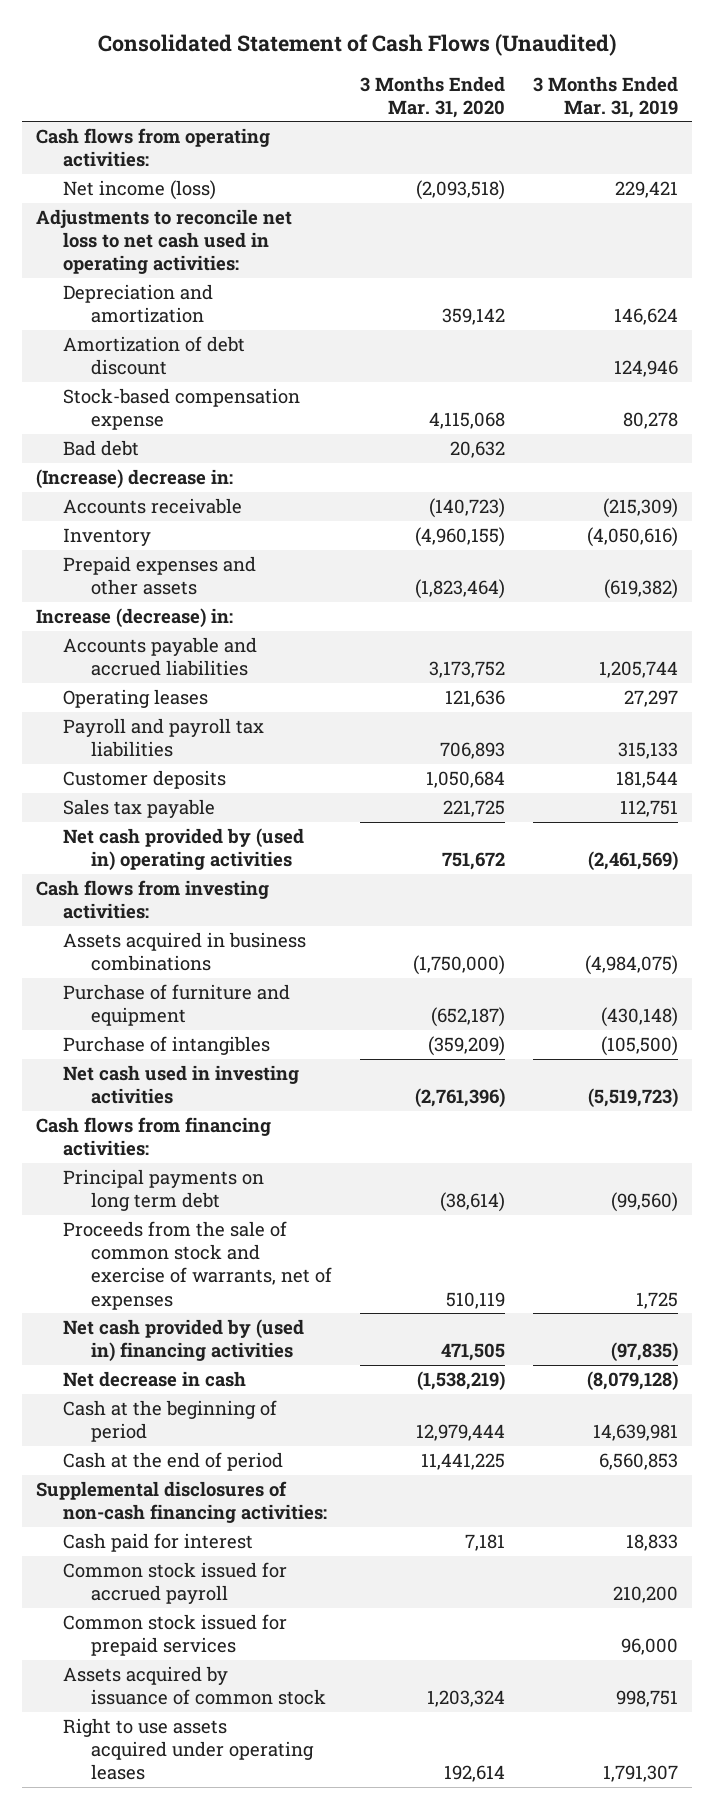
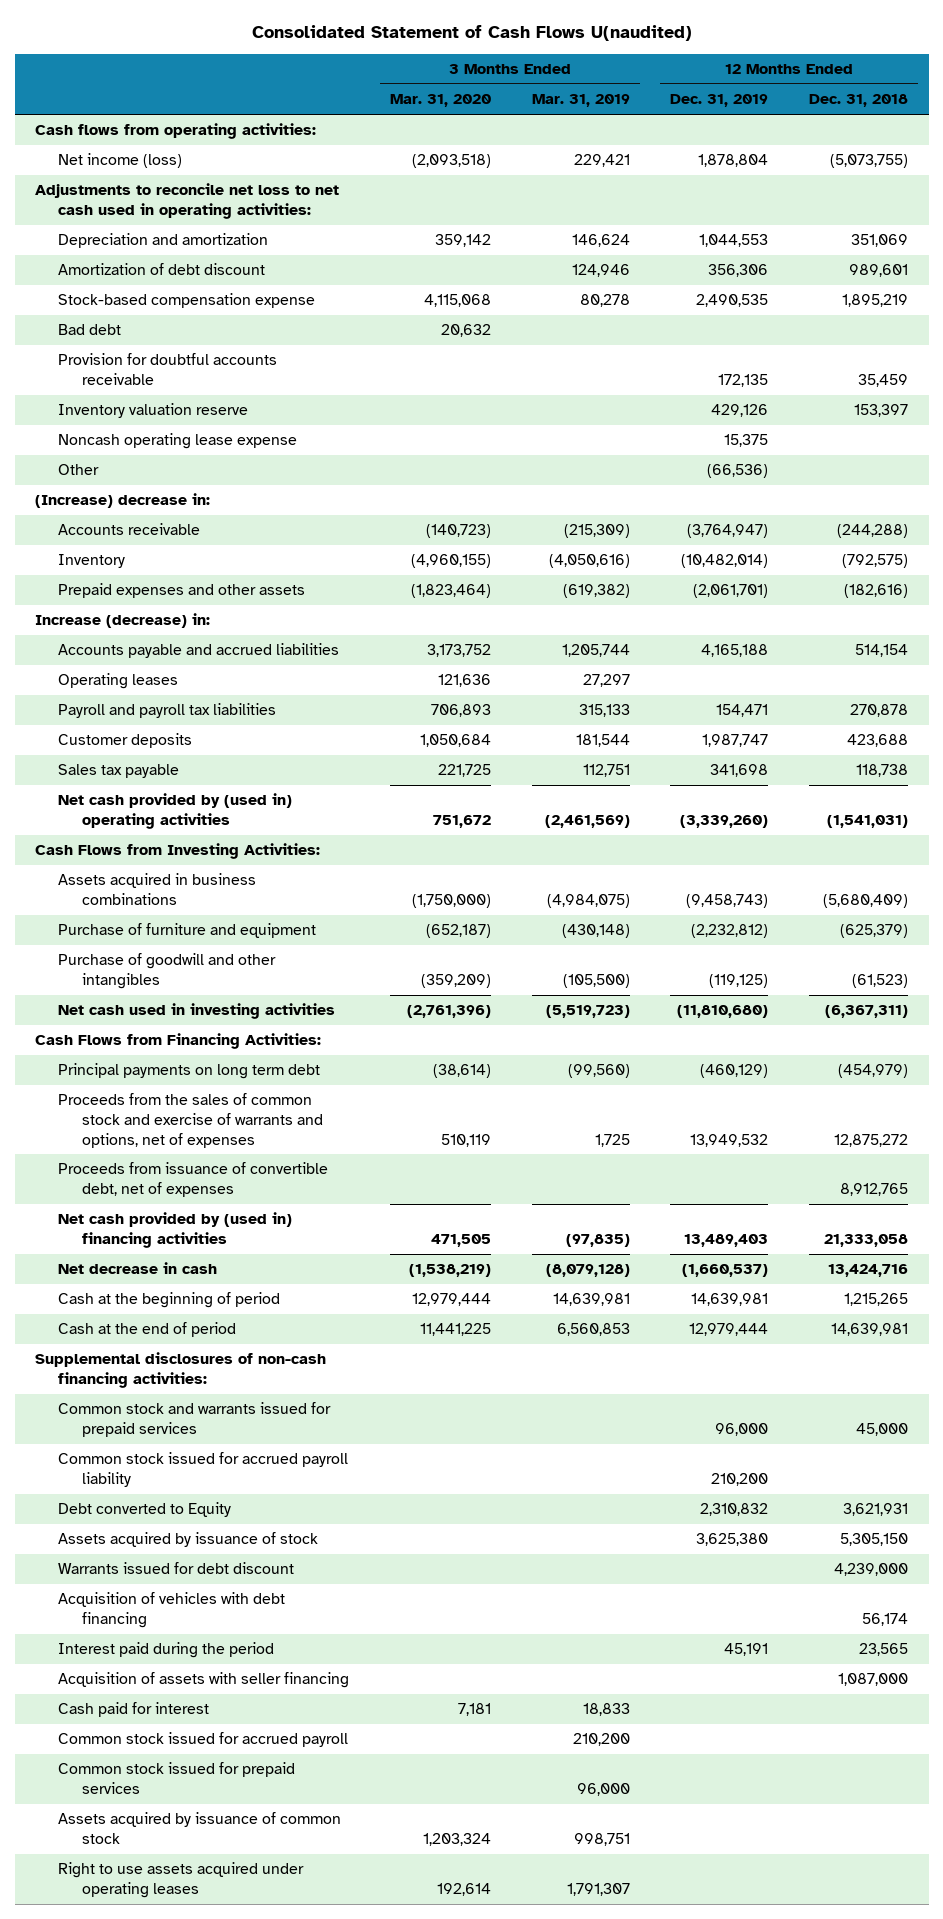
- Consolidated Statement of Cash Flows (Unaudited)
+ Consolidated Statement of Cash Flows U(naudited)
- | 3 Months Ended Mar. 31, 2020 | 3 Months Ended Mar. 31, 2019
+ | 3 Months Ended Mar. 31, 2020 | 3 Months Ended Mar. 31, 2019 | 12 Months Ended Dec. 31, 2019 | 12 Months Ended Dec. 31, 2018
+ Provision for doubtful accounts receivable | | | 172,135 | 35,459
+ Inventory valuation reserve | | | 429,126 | 153,397
+ Noncash operating lease expense | | | 15,375 |
+ Other | | | (66,536) |
- Cash flows from investing activities:
+ Cash Flows from Investing Activities:
- Purchase of intangibles | (359,209) | (105,500)
+ Purchase of goodwill and other intangibles | (359,209) | (105,500) | (119,125) | (61,523)
- Cash flows from financing activities:
+ Cash Flows from Financing Activities:
- Proceeds from the sale of common stock and exercise of warrants, net of expenses | 510,119 | 1,725
+ Proceeds from the sales of common stock and exercise of warrants and options, net of expenses | 510,119 | 1,725 | 13,949,532 | 12,875,272
+ Proceeds from issuance of convertible debt, net of expenses | | | | 8,912,765
+ Common stock and warrants issued for prepaid services | | | 96,000 | 45,000
+ Common stock issued for accrued payroll liability | | | 210,200 |
+ Debt converted to Equity | | | 2,310,832 | 3,621,931
+ Assets acquired by issuance of stock | | | 3,625,380 | 5,305,150
+ Warrants issued for debt discount | | | | 4,239,000
+ Acquisition of vehicles with debt financing | | | | 56,174
+ Interest paid during the period | | | 45,191 | 23,565
+ Acquisition of assets with seller financing | | | | 1,087,000

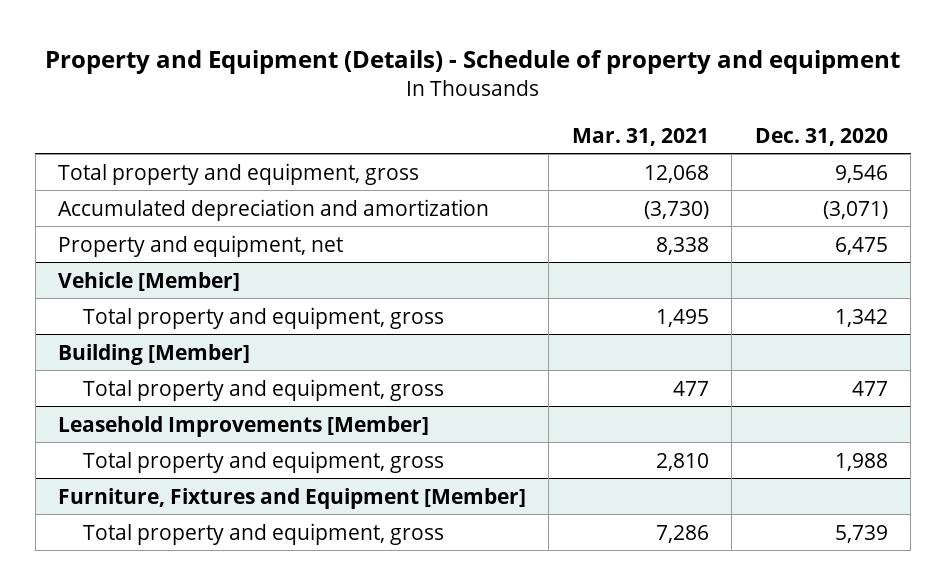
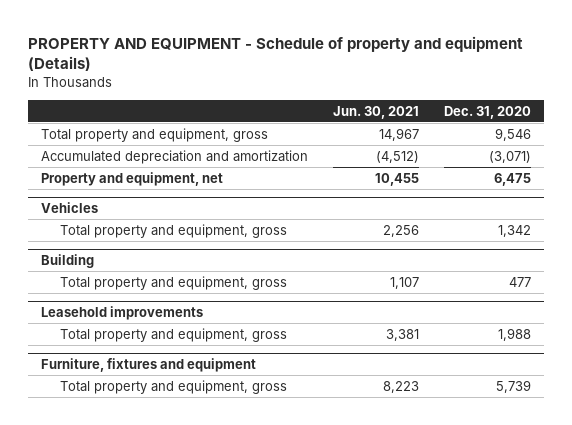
- Property and Equipment (Details) - Schedule of property and equipment
+ PROPERTY AND EQUIPMENT - Schedule of property and equipment (Details)
- | Mar. 31, 2021 | Dec. 31, 2020
+ | Jun. 30, 2021 | Dec. 31, 2020
- Vehicle [Member]
+ Vehicles
- Building [Member]
+ Building
- Leasehold Improvements [Member]
+ Leasehold improvements
- Furniture, Fixtures and Equipment [Member]
+ Furniture, fixtures and equipment

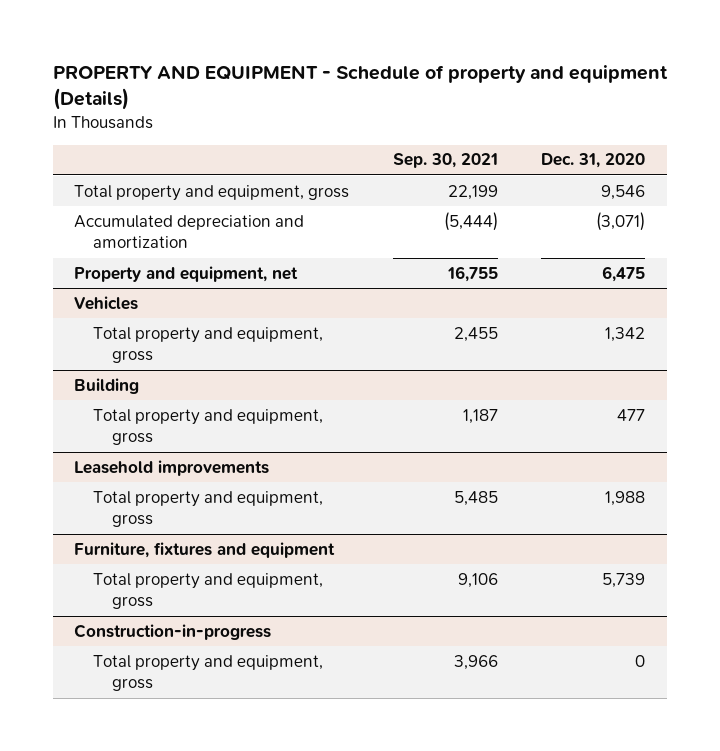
- | Jun. 30, 2021 | Dec. 31, 2020
+ | Sep. 30, 2021 | Dec. 31, 2020
+ Construction-in-progress
+ Total property and equipment, gross | 3,966 | 0

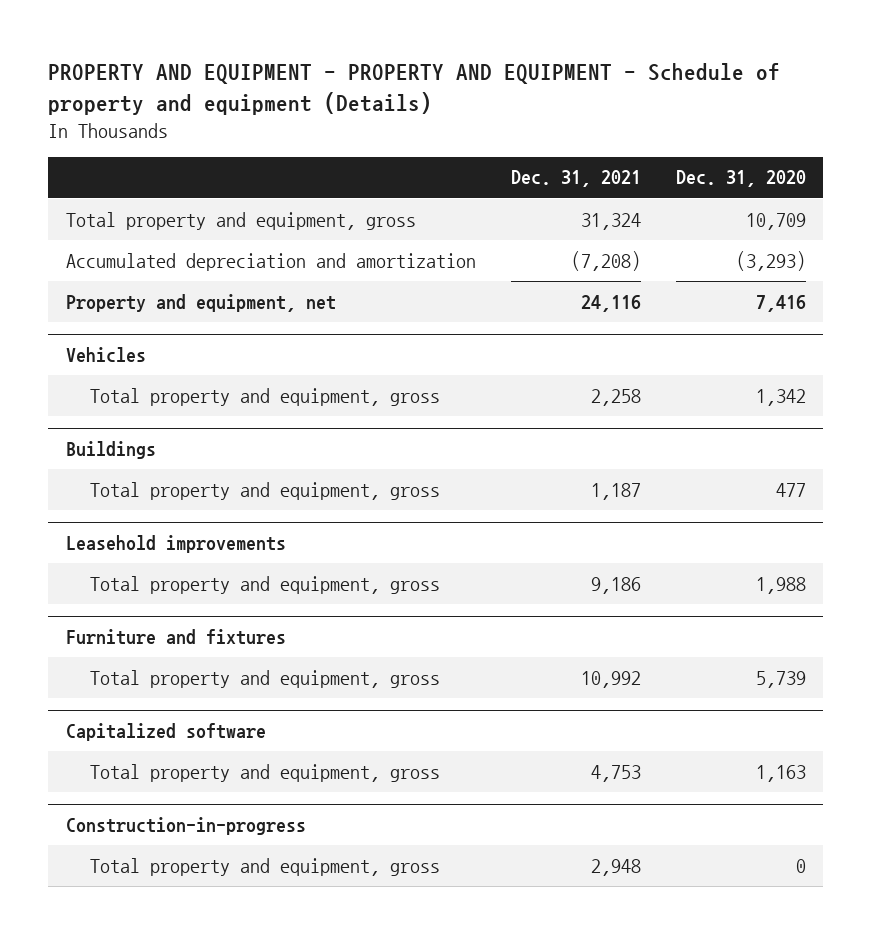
- PROPERTY AND EQUIPMENT - Schedule of property and equipment (Details)
+ PROPERTY AND EQUIPMENT - PROPERTY AND EQUIPMENT - Schedule of property and equipment (Details)
- | Sep. 30, 2021 | Dec. 31, 2020
+ | Dec. 31, 2021 | Dec. 31, 2020
- Total property and equipment, gross | 22,199 | 9,546
- Accumulated depreciation and amortization | (5,444) | (3,071)
- Property and equipment, net | 16,755 | 6,475
+ Total property and equipment, gross | 31,324 | 10,709
+ Accumulated depreciation and amortization | (7,208) | (3,293)
+ Property and equipment, net | 24,116 | 7,416
- Building
+ Buildings
- Furniture, fixtures and equipment
+ Furniture and fixtures
+ Capitalized software
+ Total property and equipment, gross | 4,753 | 1,163

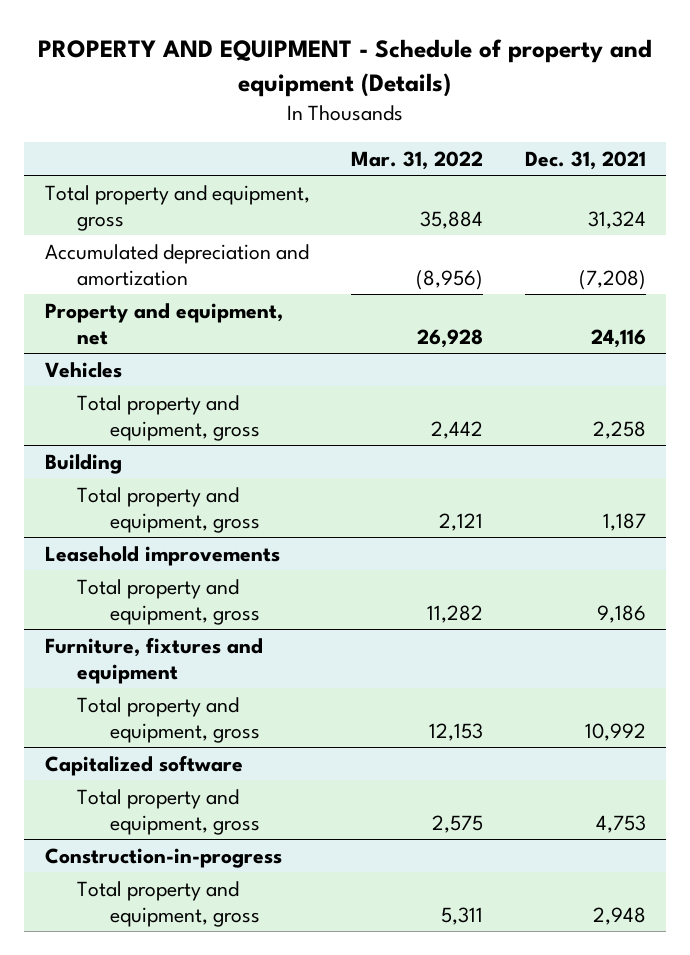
- PROPERTY AND EQUIPMENT - PROPERTY AND EQUIPMENT - Schedule of property and equipment (Details)
+ PROPERTY AND EQUIPMENT - Schedule of property and equipment (Details)
- | Dec. 31, 2021 | Dec. 31, 2020
+ | Mar. 31, 2022 | Dec. 31, 2021
- Buildings
+ Building
- Furniture and fixtures
+ Furniture, fixtures and equipment

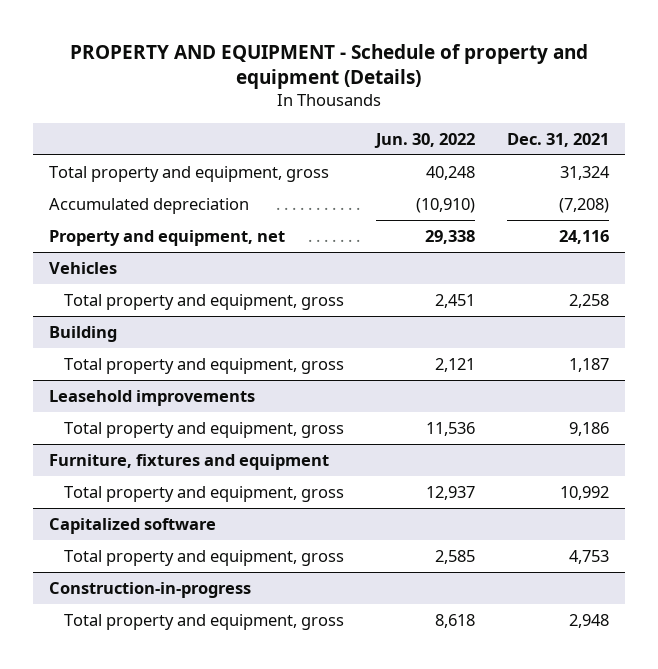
- | Mar. 31, 2022 | Dec. 31, 2021
+ | Jun. 30, 2022 | Dec. 31, 2021
- Accumulated depreciation and amortization | (8,956) | (7,208)
+ Accumulated depreciation | (10,910) | (7,208)

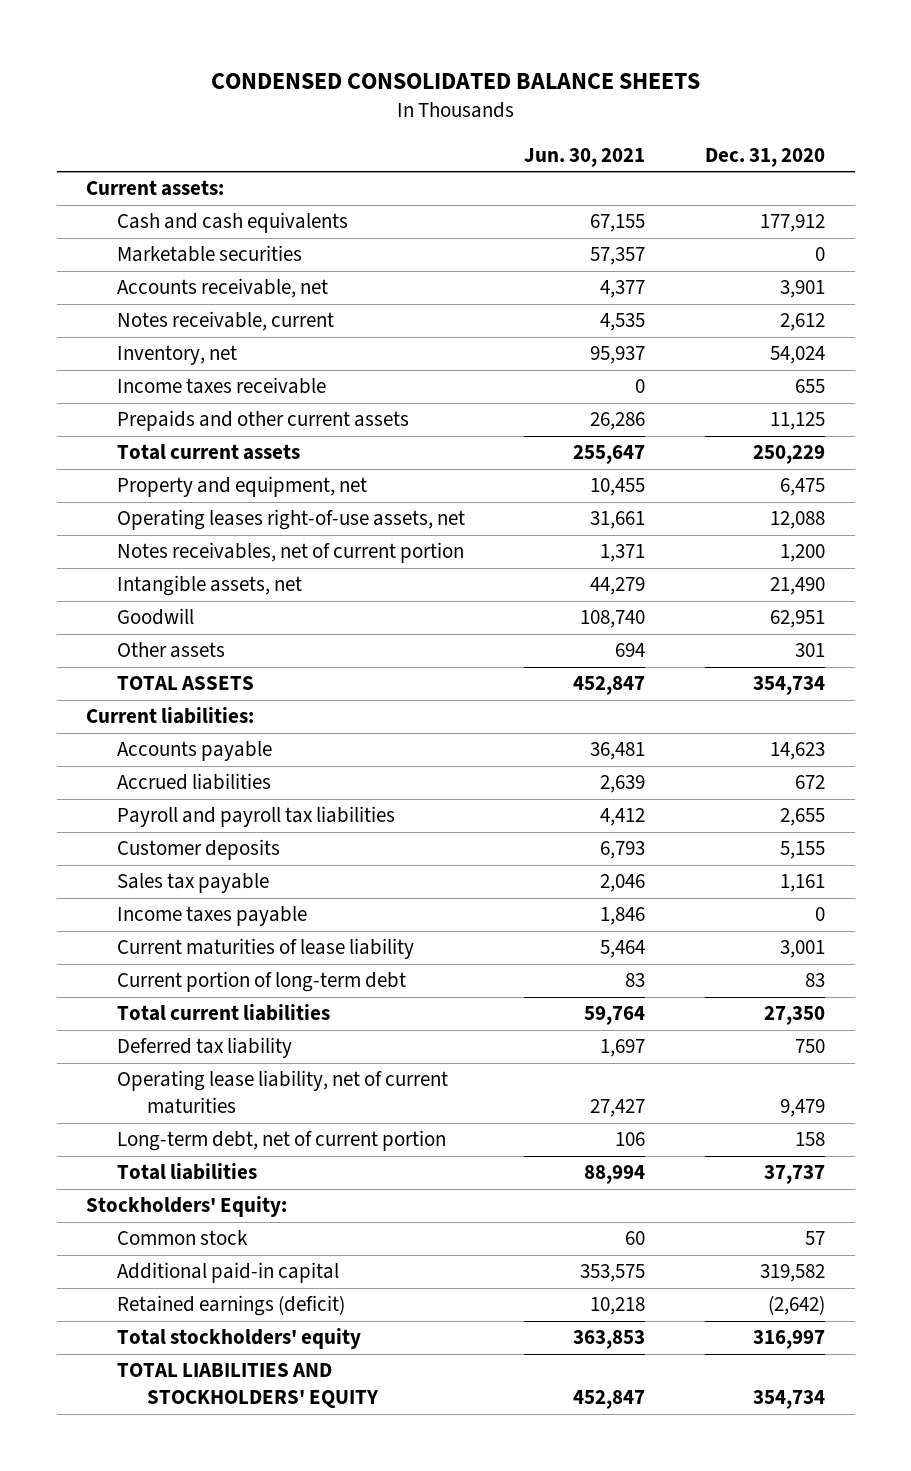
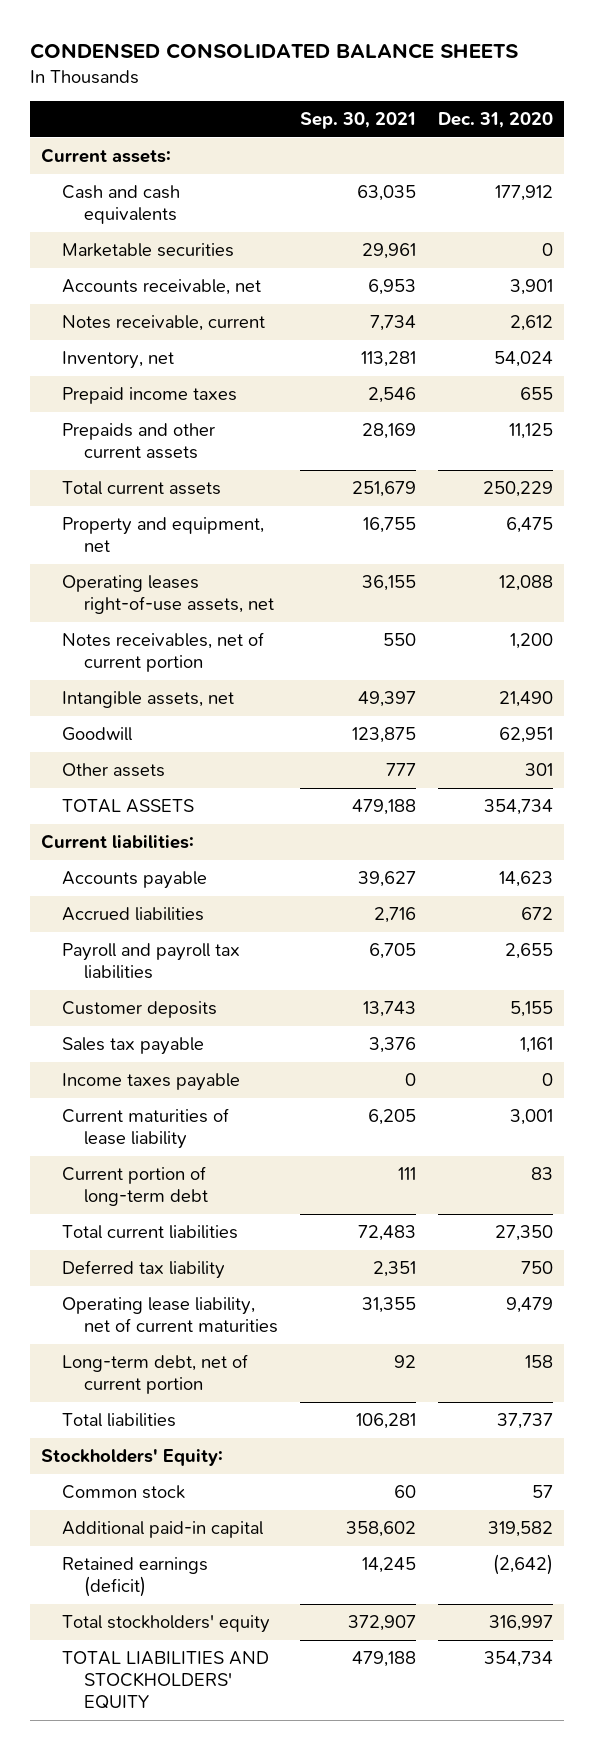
- | Jun. 30, 2021 | Dec. 31, 2020
+ | Sep. 30, 2021 | Dec. 31, 2020
- Income taxes receivable | 0 | 655
+ Prepaid income taxes | 2,546 | 655

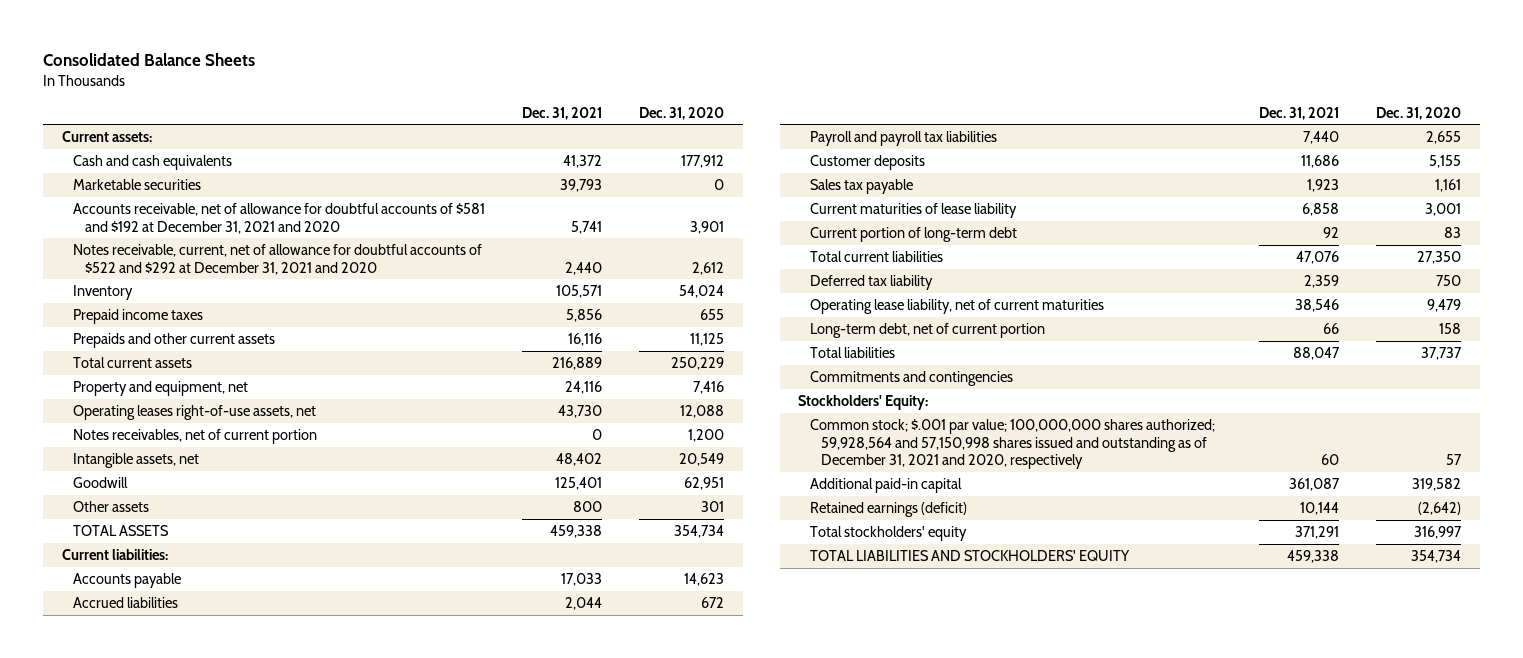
- CONDENSED CONSOLIDATED BALANCE SHEETS
+ Consolidated Balance Sheets
- | Sep. 30, 2021 | Dec. 31, 2020
+ | Dec. 31, 2021 | Dec. 31, 2020
- Accounts receivable, net | 6,953 | 3,901
- Notes receivable, current | 7,734 | 2,612
- Inventory, net | 113,281 | 54,024
+ Accounts receivable, net of allowance for doubtful accounts of $581 and $192 at December 31, 2021 and 2020 | 5,741 | 3,901
+ Notes receivable, current, net of allowance for doubtful accounts of $522 and $292 at December 31, 2021 and 2020 | 2,440 | 2,612
+ Inventory | 105,571 | 54,024
- Property and equipment, net | 16,755 | 6,475
+ Property and equipment, net | 24,116 | 7,416
- Intangible assets, net | 49,397 | 21,490
+ Intangible assets, net | 48,402 | 20,549
- Income taxes payable | 0 | 0
+ Commitments and contingencies
- Common stock | 60 | 57
+ Common stock; $.001 par value; 100,000,000 shares authorized; 59,928,564 and 57,150,998 shares issued and outstanding as of December 31, 2021 and 2020, respectively | 60 | 57

